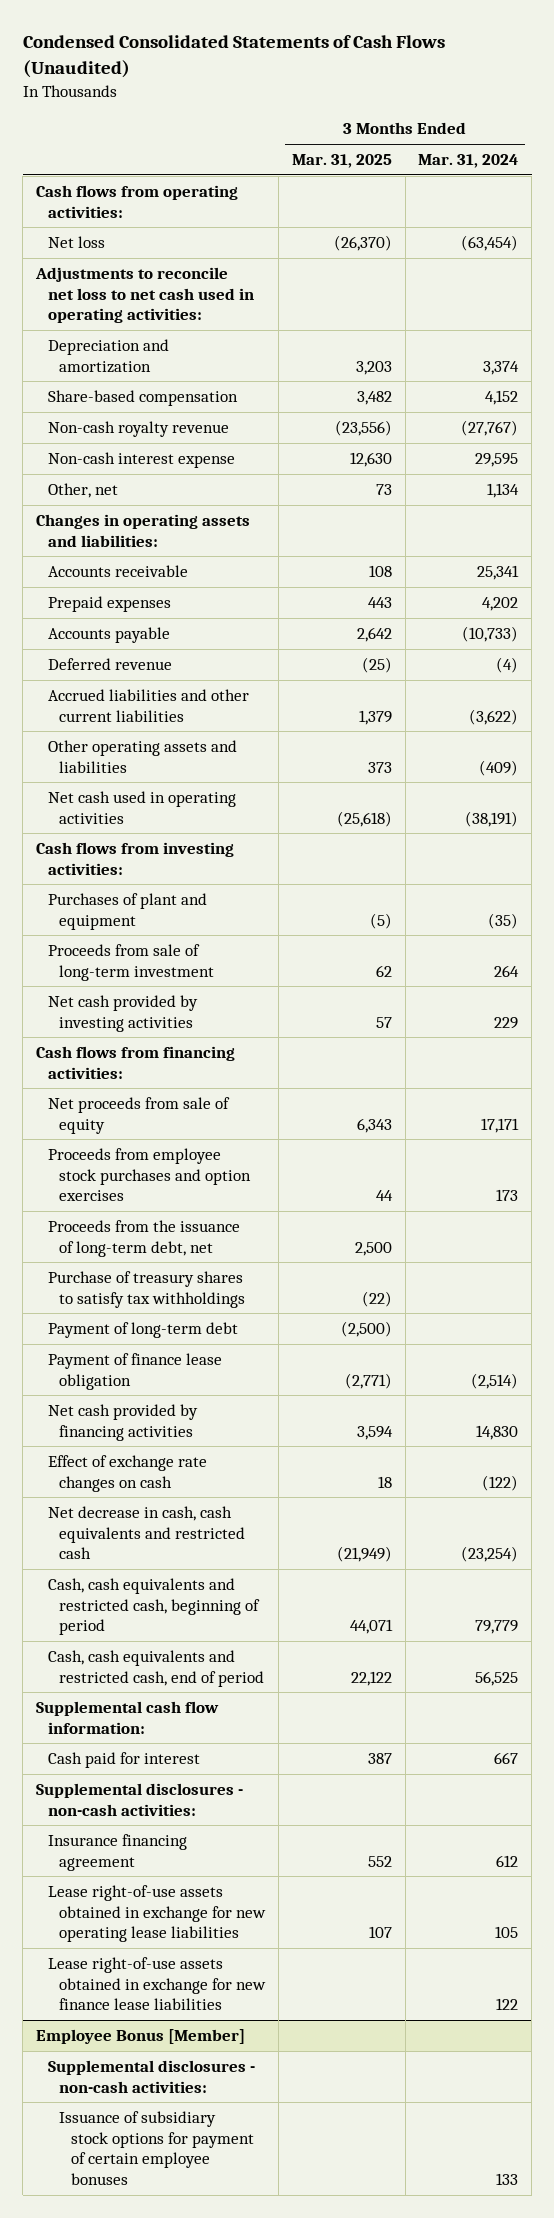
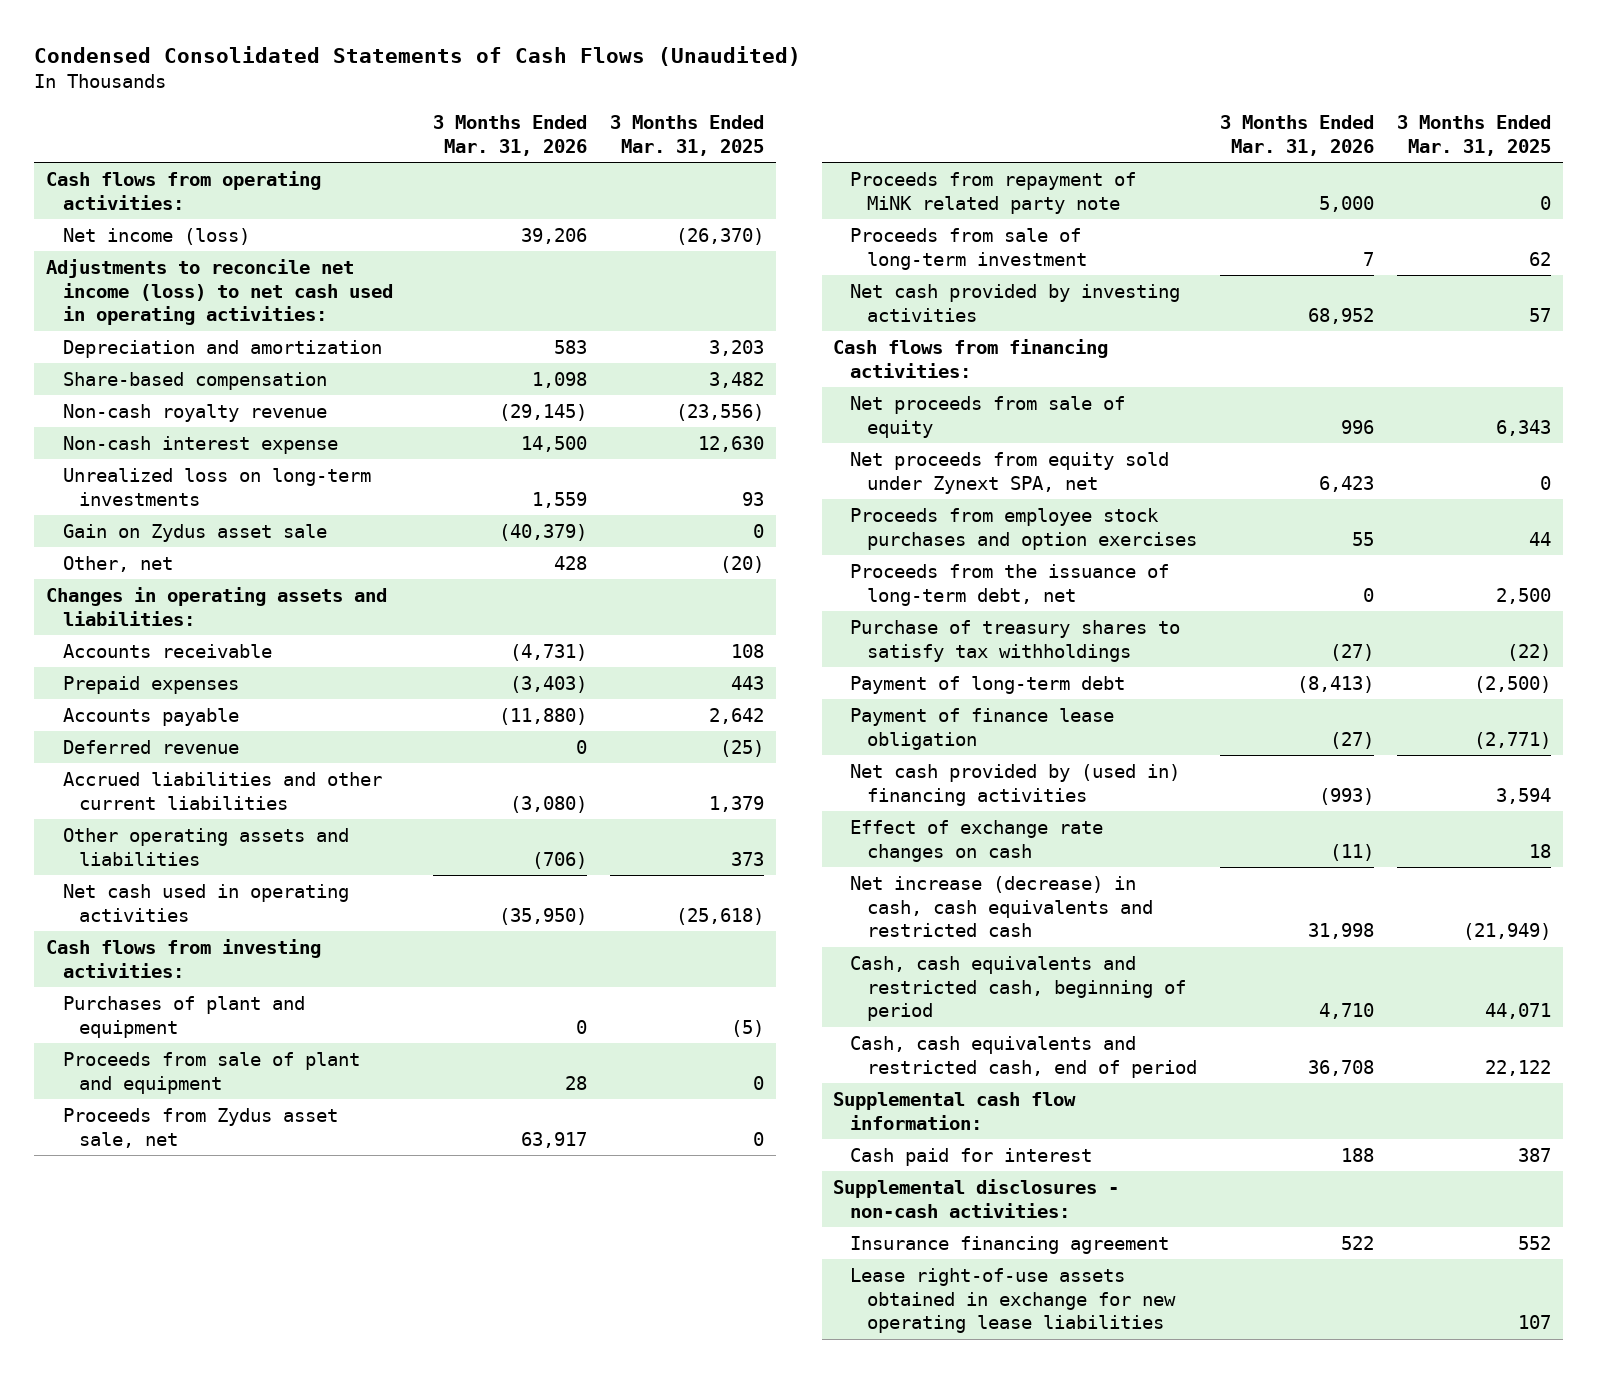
- | 3 Months Ended Mar. 31, 2025 | 3 Months Ended Mar. 31, 2024
+ | 3 Months Ended Mar. 31, 2026 | 3 Months Ended Mar. 31, 2025
- Net loss | (26,370) | (63,454)
- Adjustments to reconcile net loss to net cash used in operating activities:
+ Net income (loss) | 39,206 | (26,370)
+ Adjustments to reconcile net income (loss) to net cash used in operating activities:
- Other, net | 73 | 1,134
+ Unrealized loss on long-term investments | 1,559 | 93
+ Gain on Zydus asset sale | (40,379) | 0
+ Other, net | 428 | (20)
+ Proceeds from sale of plant and equipment | 28 | 0
+ Proceeds from Zydus asset sale, net | 63,917 | 0
+ Proceeds from repayment of MiNK related party note | 5,000 | 0
+ Net proceeds from equity sold under Zynext SPA, net | 6,423 | 0
- Net cash provided by financing activities | 3,594 | 14,830
+ Net cash provided by (used in) financing activities | (993) | 3,594
- Net decrease in cash, cash equivalents and restricted cash | (21,949) | (23,254)
+ Net increase (decrease) in cash, cash equivalents and restricted cash | 31,998 | (21,949)
- Lease right-of-use assets obtained in exchange for new finance lease liabilities | | 122
- Employee Bonus [Member]
- Supplemental disclosures - non-cash activities:
- Issuance of subsidiary stock options for payment of certain employee bonuses | | 133

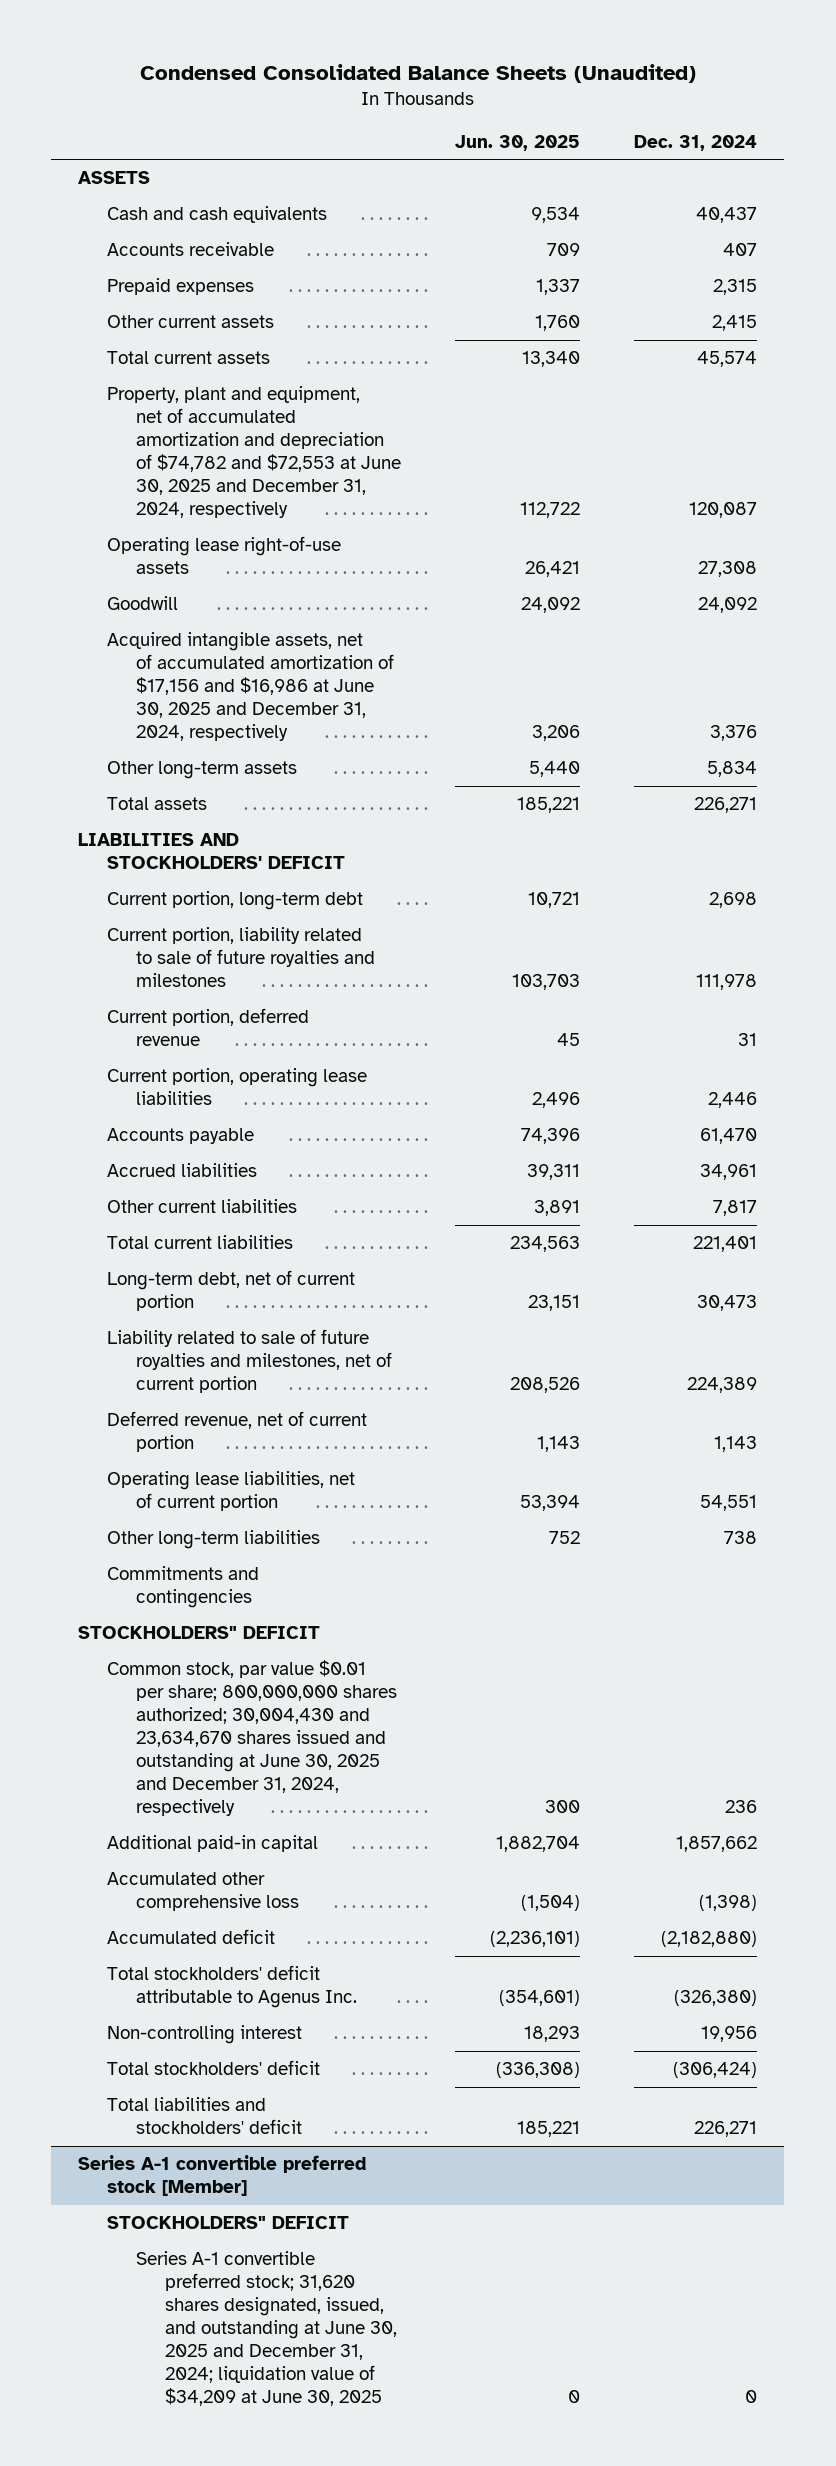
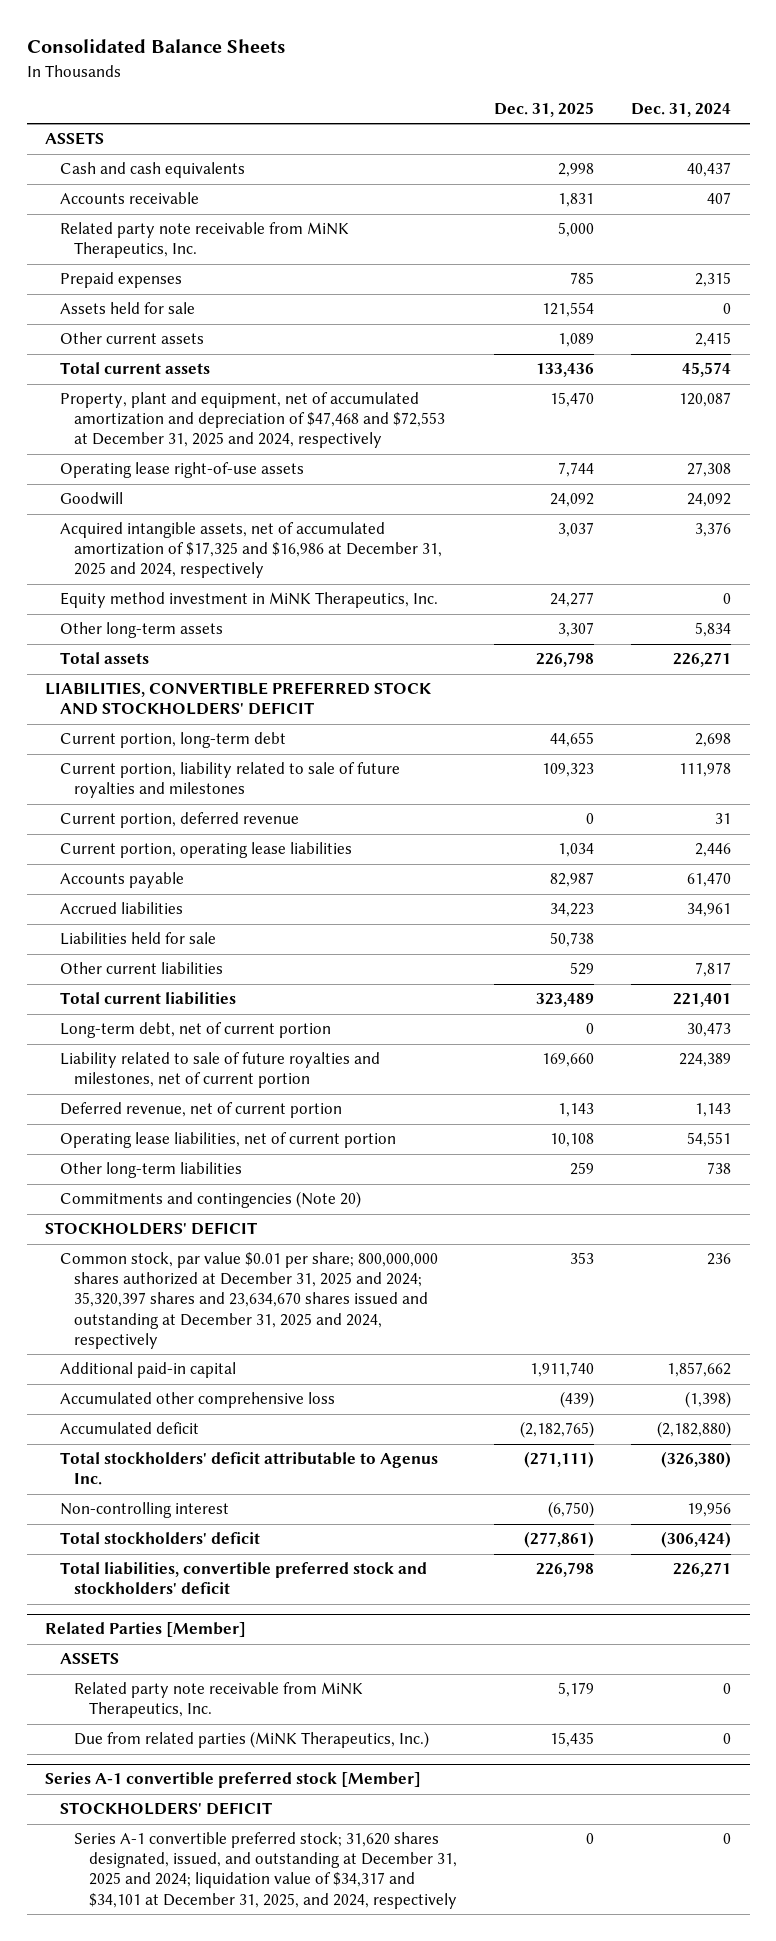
- Condensed Consolidated Balance Sheets (Unaudited)
+ Consolidated Balance Sheets
- | Jun. 30, 2025 | Dec. 31, 2024
+ | Dec. 31, 2025 | Dec. 31, 2024
+ Related party note receivable from MiNK Therapeutics, Inc. | 5,000 |
+ Assets held for sale | 121,554 | 0
- Property, plant and equipment, net of accumulated amortization and depreciation of $74,782 and $72,553 at June 30, 2025 and December 31, 2024, respectively | 112,722 | 120,087
+ Property, plant and equipment, net of accumulated amortization and depreciation of $47,468 and $72,553 at December 31, 2025 and 2024, respectively | 15,470 | 120,087
- Acquired intangible assets, net of accumulated amortization of $17,156 and $16,986 at June 30, 2025 and December 31, 2024, respectively | 3,206 | 3,376
+ Acquired intangible assets, net of accumulated amortization of $17,325 and $16,986 at December 31, 2025 and 2024, respectively | 3,037 | 3,376
+ Equity method investment in MiNK Therapeutics, Inc. | 24,277 | 0
- LIABILITIES AND STOCKHOLDERS' DEFICIT
+ LIABILITIES, CONVERTIBLE PREFERRED STOCK AND STOCKHOLDERS' DEFICIT
+ Liabilities held for sale | 50,738 |
- Commitments and contingencies
- STOCKHOLDERS" DEFICIT
- Common stock, par value $0.01 per share; 800,000,000 shares authorized; 30,004,430 and 23,634,670 shares issued and outstanding at June 30, 2025 and December 31, 2024, respectively | 300 | 236
+ Commitments and contingencies (Note 20)
+ STOCKHOLDERS' DEFICIT
+ Common stock, par value $0.01 per share; 800,000,000 shares authorized at December 31, 2025 and 2024; 35,320,397 shares and 23,634,670 shares issued and outstanding at December 31, 2025 and 2024, respectively | 353 | 236
- Total liabilities and stockholders' deficit | 185,221 | 226,271
+ Total liabilities, convertible preferred stock and stockholders' deficit | 226,798 | 226,271
+ Related Parties [Member]
+ ASSETS
+ Related party note receivable from MiNK Therapeutics, Inc. | 5,179 | 0
+ Due from related parties (MiNK Therapeutics, Inc.) | 15,435 | 0
@ Series A-1 convertible preferred stock [Member]
- STOCKHOLDERS" DEFICIT
- Series A-1 convertible preferred stock; 31,620 shares designated, issued, and outstanding at June 30, 2025 and December 31, 2024; liquidation value of $34,209 at June 30, 2025 | 0 | 0
+ STOCKHOLDERS' DEFICIT
+ Series A-1 convertible preferred stock; 31,620 shares designated, issued, and outstanding at December 31, 2025 and 2024; liquidation value of $34,317 and $34,101 at December 31, 2025, and 2024, respectively | 0 | 0

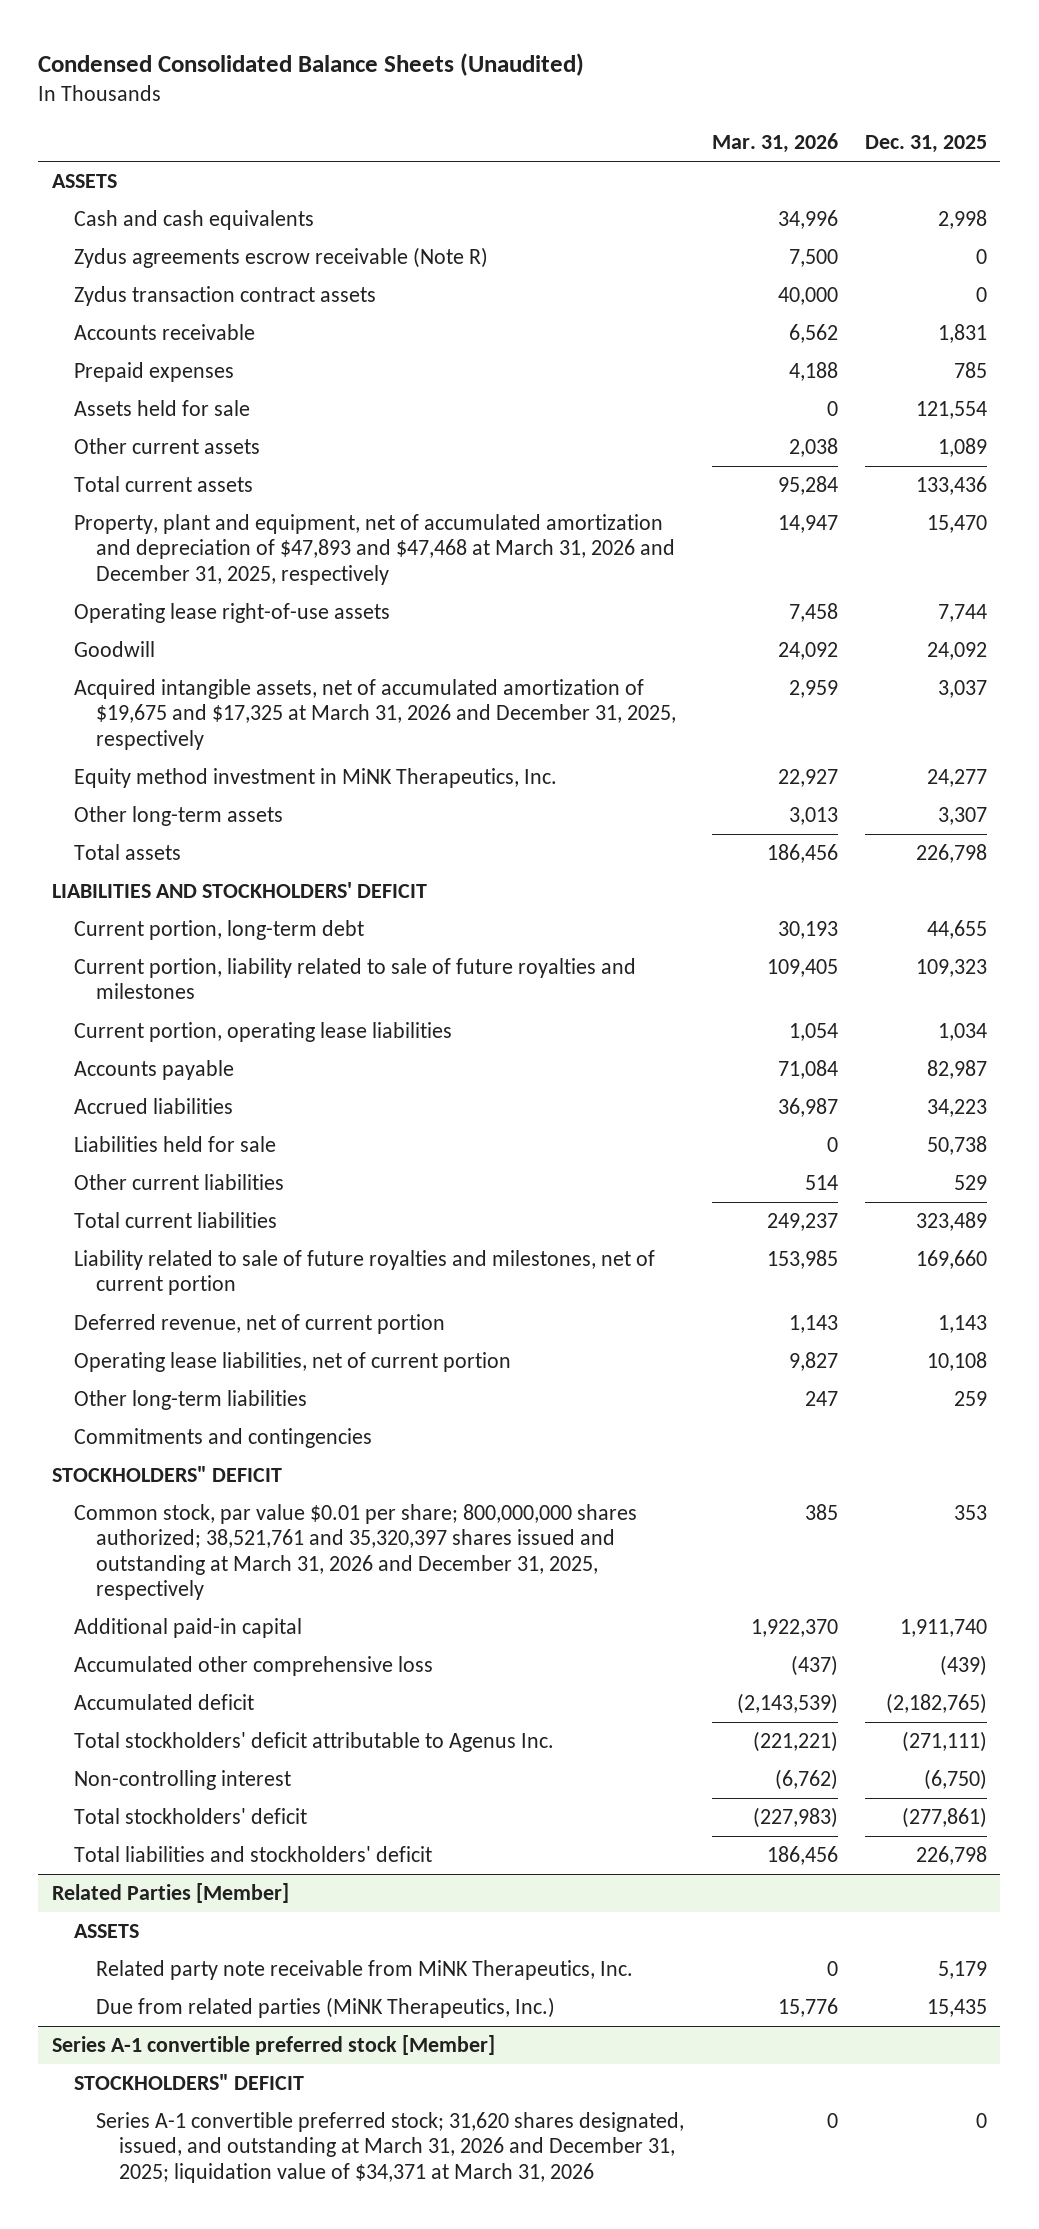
- Consolidated Balance Sheets
+ Condensed Consolidated Balance Sheets (Unaudited)
- | Dec. 31, 2025 | Dec. 31, 2024
+ | Mar. 31, 2026 | Dec. 31, 2025
+ Zydus agreements escrow receivable (Note R) | 7,500 | 0
+ Zydus transaction contract assets | 40,000 | 0
- Related party note receivable from MiNK Therapeutics, Inc. | 5,000 |
- Property, plant and equipment, net of accumulated amortization and depreciation of $47,468 and $72,553 at December 31, 2025 and 2024, respectively | 15,470 | 120,087
+ Property, plant and equipment, net of accumulated amortization and depreciation of $47,893 and $47,468 at March 31, 2026 and December 31, 2025, respectively | 14,947 | 15,470
- Acquired intangible assets, net of accumulated amortization of $17,325 and $16,986 at December 31, 2025 and 2024, respectively | 3,037 | 3,376
+ Acquired intangible assets, net of accumulated amortization of $19,675 and $17,325 at March 31, 2026 and December 31, 2025, respectively | 2,959 | 3,037
- LIABILITIES, CONVERTIBLE PREFERRED STOCK AND STOCKHOLDERS' DEFICIT
+ LIABILITIES AND STOCKHOLDERS' DEFICIT
- Current portion, deferred revenue | 0 | 31
- Long-term debt, net of current portion | 0 | 30,473
- Commitments and contingencies (Note 20)
- STOCKHOLDERS' DEFICIT
- Common stock, par value $0.01 per share; 800,000,000 shares authorized at December 31, 2025 and 2024; 35,320,397 shares and 23,634,670 shares issued and outstanding at December 31, 2025 and 2024, respectively | 353 | 236
+ Commitments and contingencies
+ STOCKHOLDERS" DEFICIT
+ Common stock, par value $0.01 per share; 800,000,000 shares authorized; 38,521,761 and 35,320,397 shares issued and outstanding at March 31, 2026 and December 31, 2025, respectively | 385 | 353
- Total liabilities, convertible preferred stock and stockholders' deficit | 226,798 | 226,271
+ Total liabilities and stockholders' deficit | 186,456 | 226,798
@ Series A-1 convertible preferred stock [Member]
- STOCKHOLDERS' DEFICIT
- Series A-1 convertible preferred stock; 31,620 shares designated, issued, and outstanding at December 31, 2025 and 2024; liquidation value of $34,317 and $34,101 at December 31, 2025, and 2024, respectively | 0 | 0
+ STOCKHOLDERS" DEFICIT
+ Series A-1 convertible preferred stock; 31,620 shares designated, issued, and outstanding at March 31, 2026 and December 31, 2025; liquidation value of $34,371 at March 31, 2026 | 0 | 0

